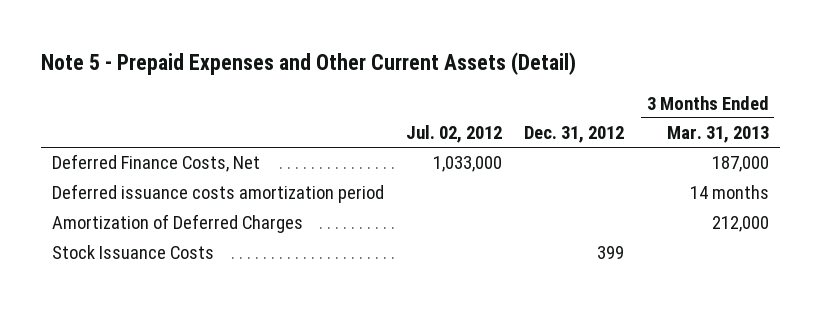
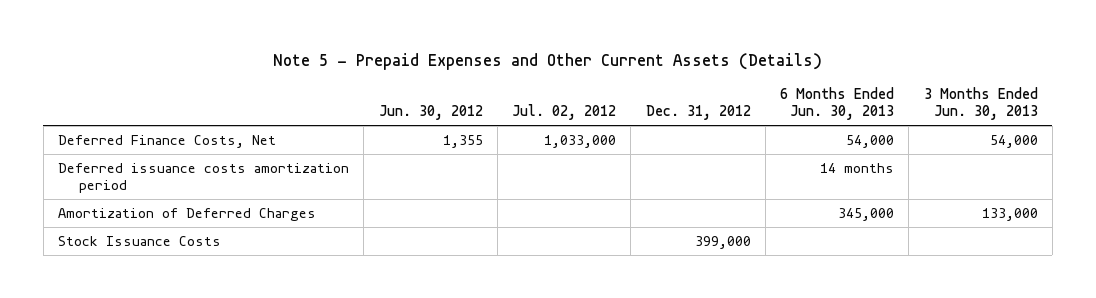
- Note 5 - Prepaid Expenses and Other Current Assets (Detail)
+ Note 5 - Prepaid Expenses and Other Current Assets (Details)
- | Jul. 02, 2012 | Dec. 31, 2012 | 3 Months Ended Mar. 31, 2013
+ | Jun. 30, 2012 | Jul. 02, 2012 | Dec. 31, 2012 | 6 Months Ended Jun. 30, 2013 | 3 Months Ended Jun. 30, 2013
- Stock Issuance Costs | | 399 |
+ Stock Issuance Costs | | | 399,000 | |

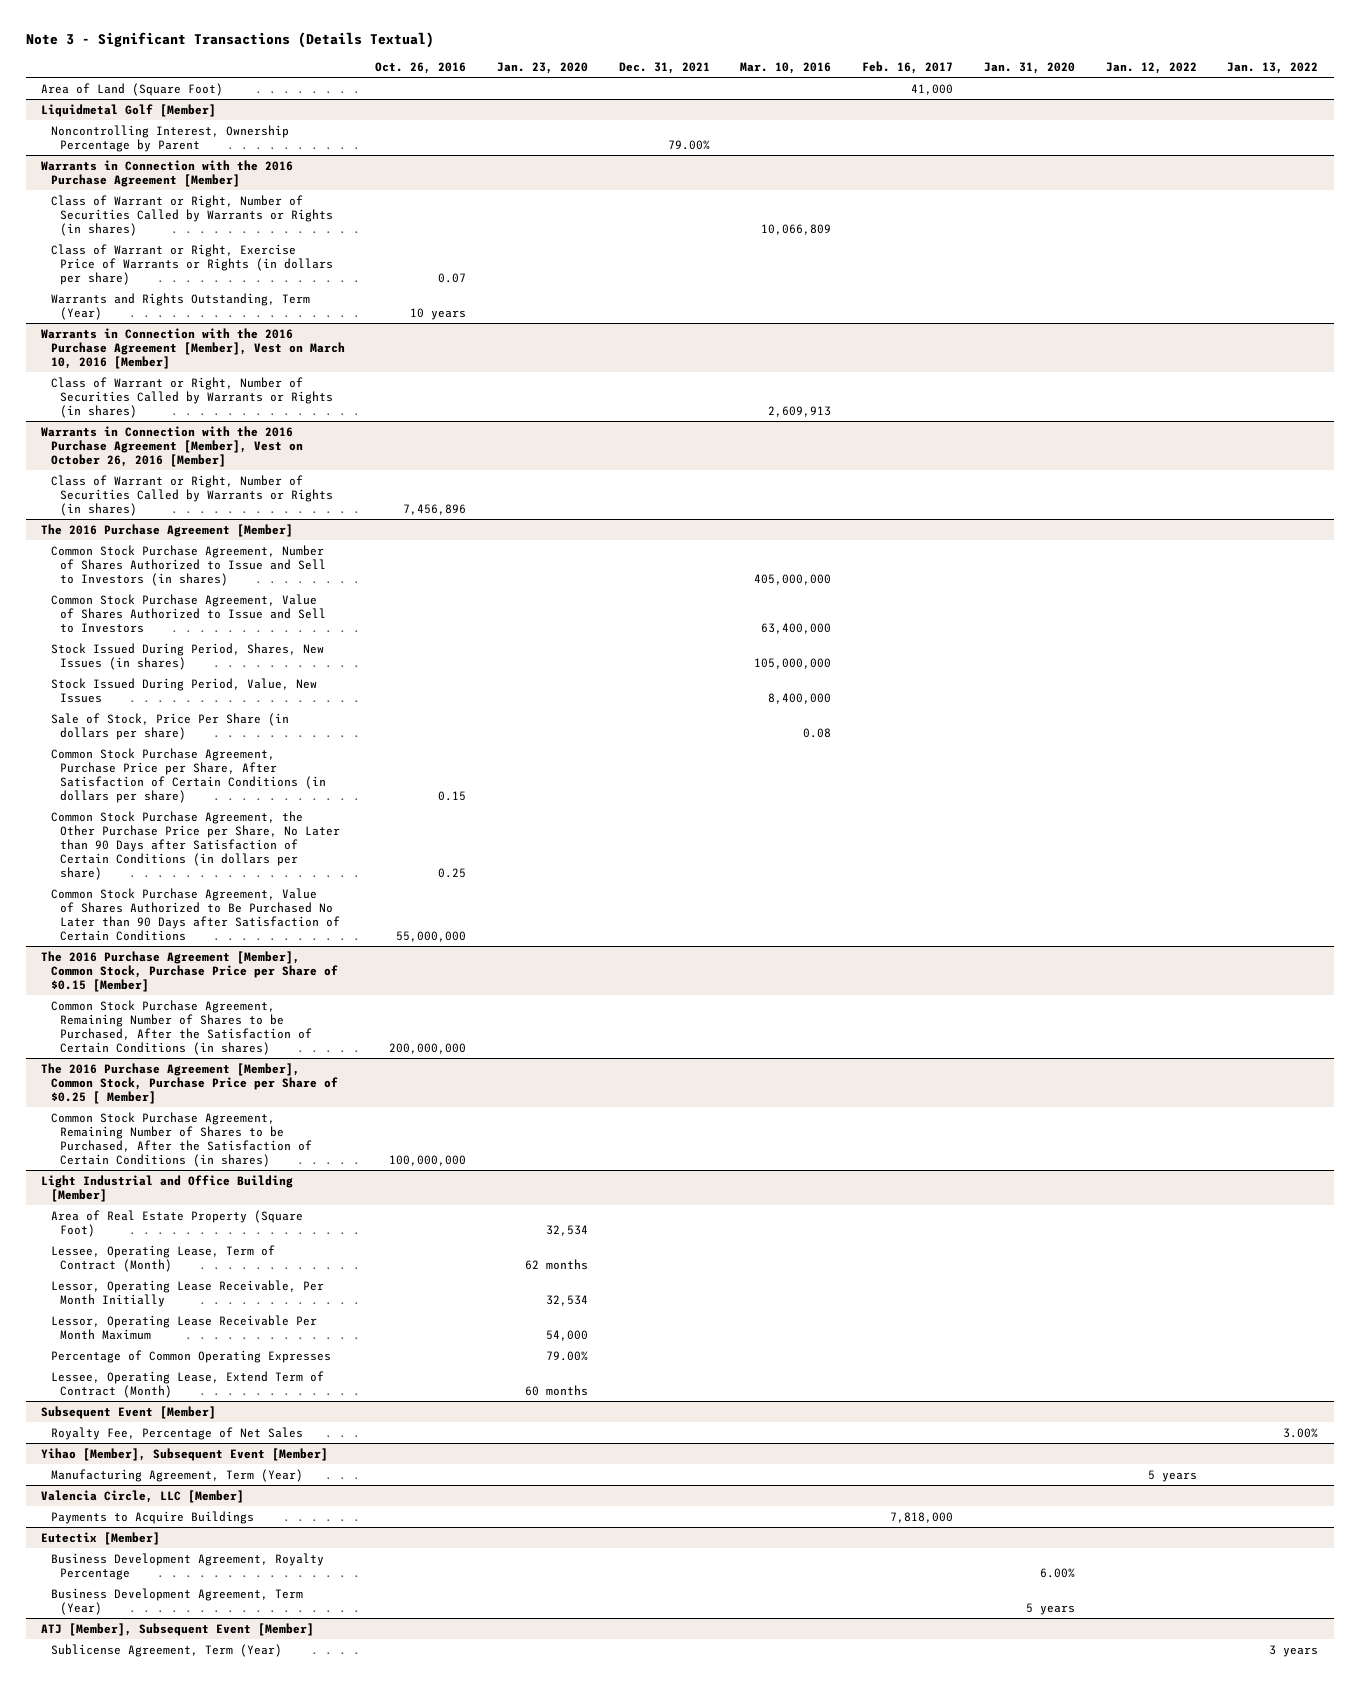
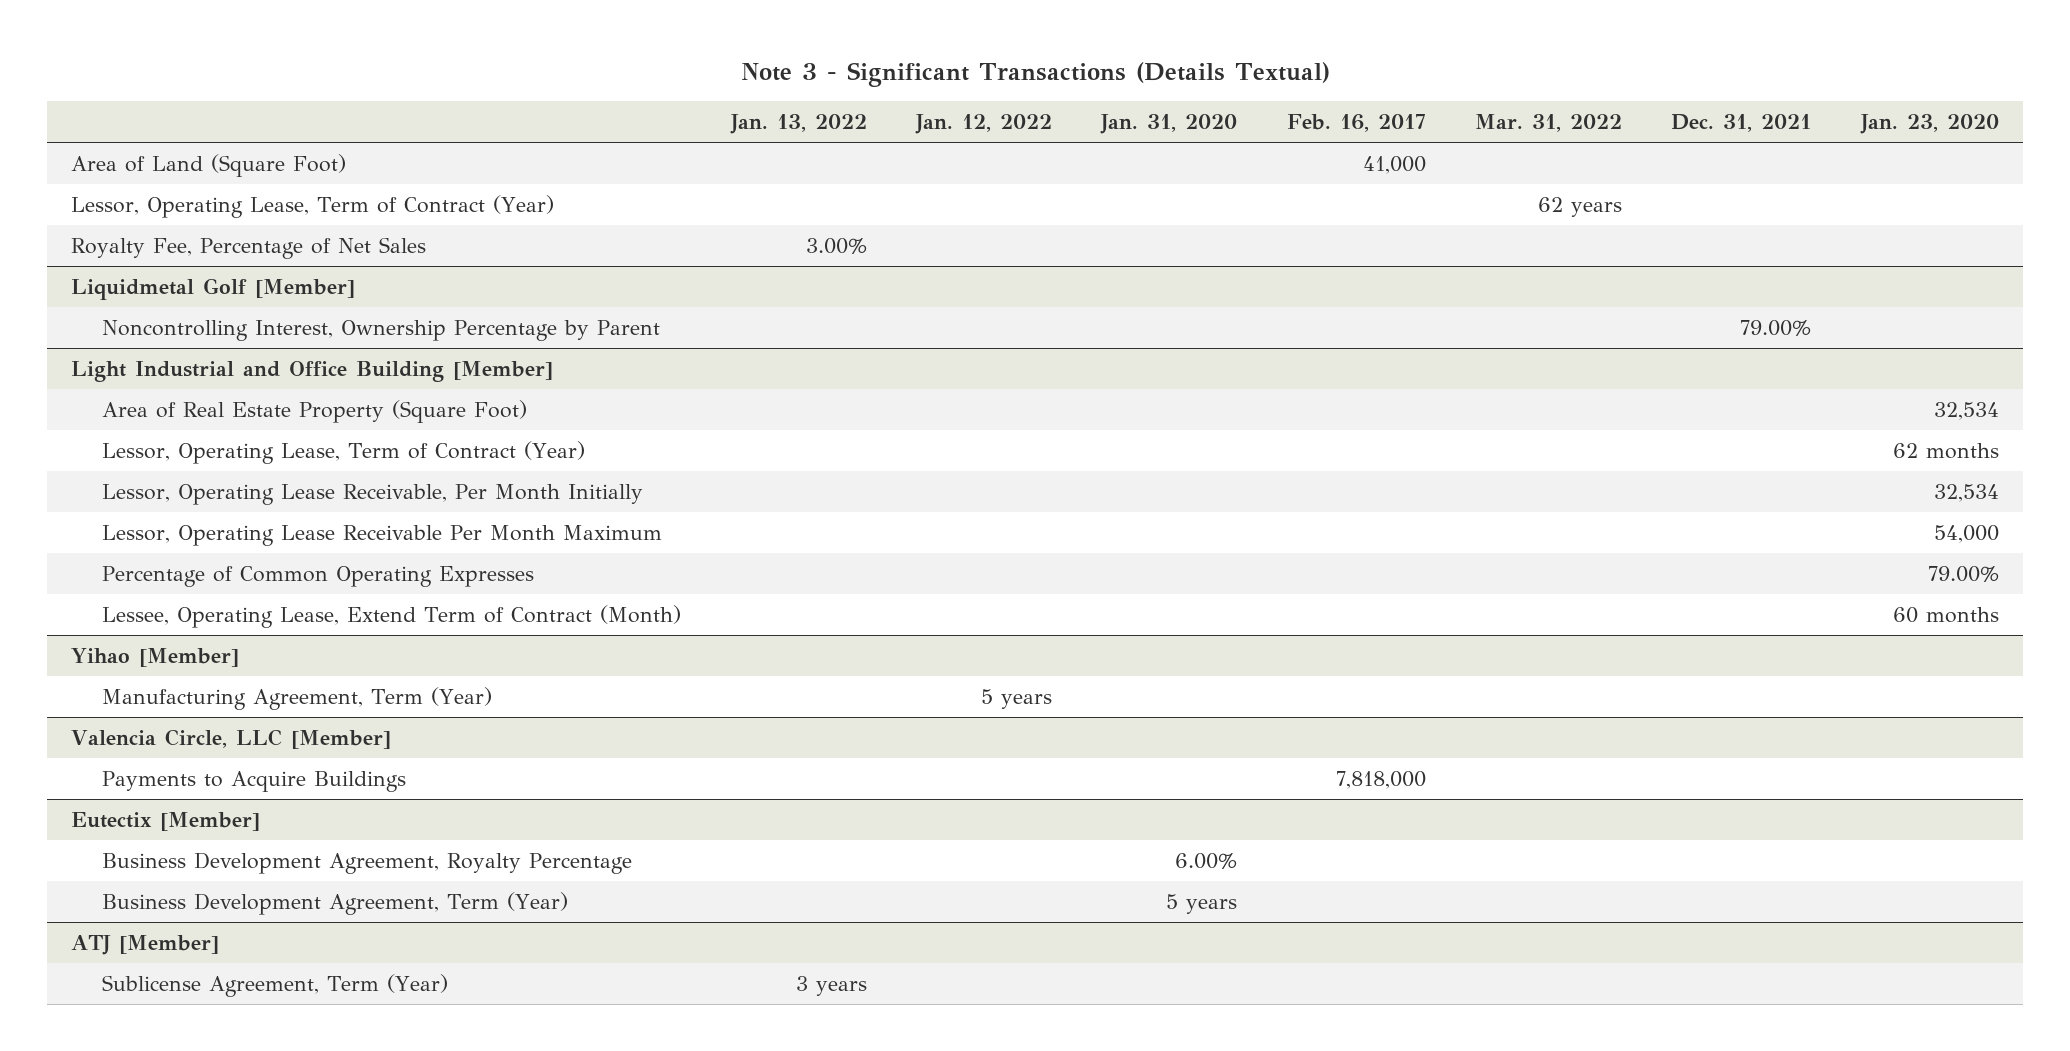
- | Oct. 26, 2016 | Jan. 23, 2020 | Dec. 31, 2021 | Mar. 10, 2016 | Feb. 16, 2017 | Jan. 31, 2020 | Jan. 12, 2022 | Jan. 13, 2022
+ | Jan. 13, 2022 | Jan. 12, 2022 | Jan. 31, 2020 | Feb. 16, 2017 | Mar. 31, 2022 | Dec. 31, 2021 | Jan. 23, 2020
+ Lessor, Operating Lease, Term of Contract (Year) | | | | | 62 years | |
+ Royalty Fee, Percentage of Net Sales | 3.00% | | | | | |
- Warrants in Connection with the 2016 Purchase Agreement [Member]
- Class of Warrant or Right, Number of Securities Called by Warrants or Rights (in shares) | | | | 10,066,809 | | | |
- Class of Warrant or Right, Exercise Price of Warrants or Rights (in dollars per share) | 0.07 | | | | | | |
- Warrants and Rights Outstanding, Term (Year) | 10 years | | | | | | |
- Warrants in Connection with the 2016 Purchase Agreement [Member], Vest on March 10, 2016 [Member]
- Class of Warrant or Right, Number of Securities Called by Warrants or Rights (in shares) | | | | 2,609,913 | | | |
- Warrants in Connection with the 2016 Purchase Agreement [Member], Vest on October 26, 2016 [Member]
- Class of Warrant or Right, Number of Securities Called by Warrants or Rights (in shares) | 7,456,896 | | | | | | |
- The 2016 Purchase Agreement [Member]
- Common Stock Purchase Agreement, Number of Shares Authorized to Issue and Sell to Investors (in shares) | | | | 405,000,000 | | | |
- Common Stock Purchase Agreement, Value of Shares Authorized to Issue and Sell to Investors | | | | 63,400,000 | | | |
- Stock Issued During Period, Shares, New Issues (in shares) | | | | 105,000,000 | | | |
- Stock Issued During Period, Value, New Issues | | | | 8,400,000 | | | |
- Sale of Stock, Price Per Share (in dollars per share) | | | | 0.08 | | | |
- Common Stock Purchase Agreement, Purchase Price per Share, After Satisfaction of Certain Conditions (in dollars per share) | 0.15 | | | | | | |
- Common Stock Purchase Agreement, the Other Purchase Price per Share, No Later than 90 Days after Satisfaction of Certain Conditions (in dollars per share) | 0.25 | | | | | | |
- Common Stock Purchase Agreement, Value of Shares Authorized to Be Purchased No Later than 90 Days after Satisfaction of Certain Conditions | 55,000,000 | | | | | | |
- The 2016 Purchase Agreement [Member], Common Stock, Purchase Price per Share of $0.15 [Member]
- Common Stock Purchase Agreement, Remaining Number of Shares to be Purchased, After the Satisfaction of Certain Conditions (in shares) | 200,000,000 | | | | | | |
- The 2016 Purchase Agreement [Member], Common Stock, Purchase Price per Share of $0.25 [ Member]
- Common Stock Purchase Agreement, Remaining Number of Shares to be Purchased, After the Satisfaction of Certain Conditions (in shares) | 100,000,000 | | | | | | |
@ Light Industrial and Office Building [Member]
- Lessee, Operating Lease, Term of Contract (Month) | | 62 months | | | | | |
+ Lessor, Operating Lease, Term of Contract (Year) | | | | | | | 62 months
- Subsequent Event [Member]
- Royalty Fee, Percentage of Net Sales | | | | | | | | 3.00%
- Yihao [Member], Subsequent Event [Member]
+ Yihao [Member]
- ATJ [Member], Subsequent Event [Member]
+ ATJ [Member]

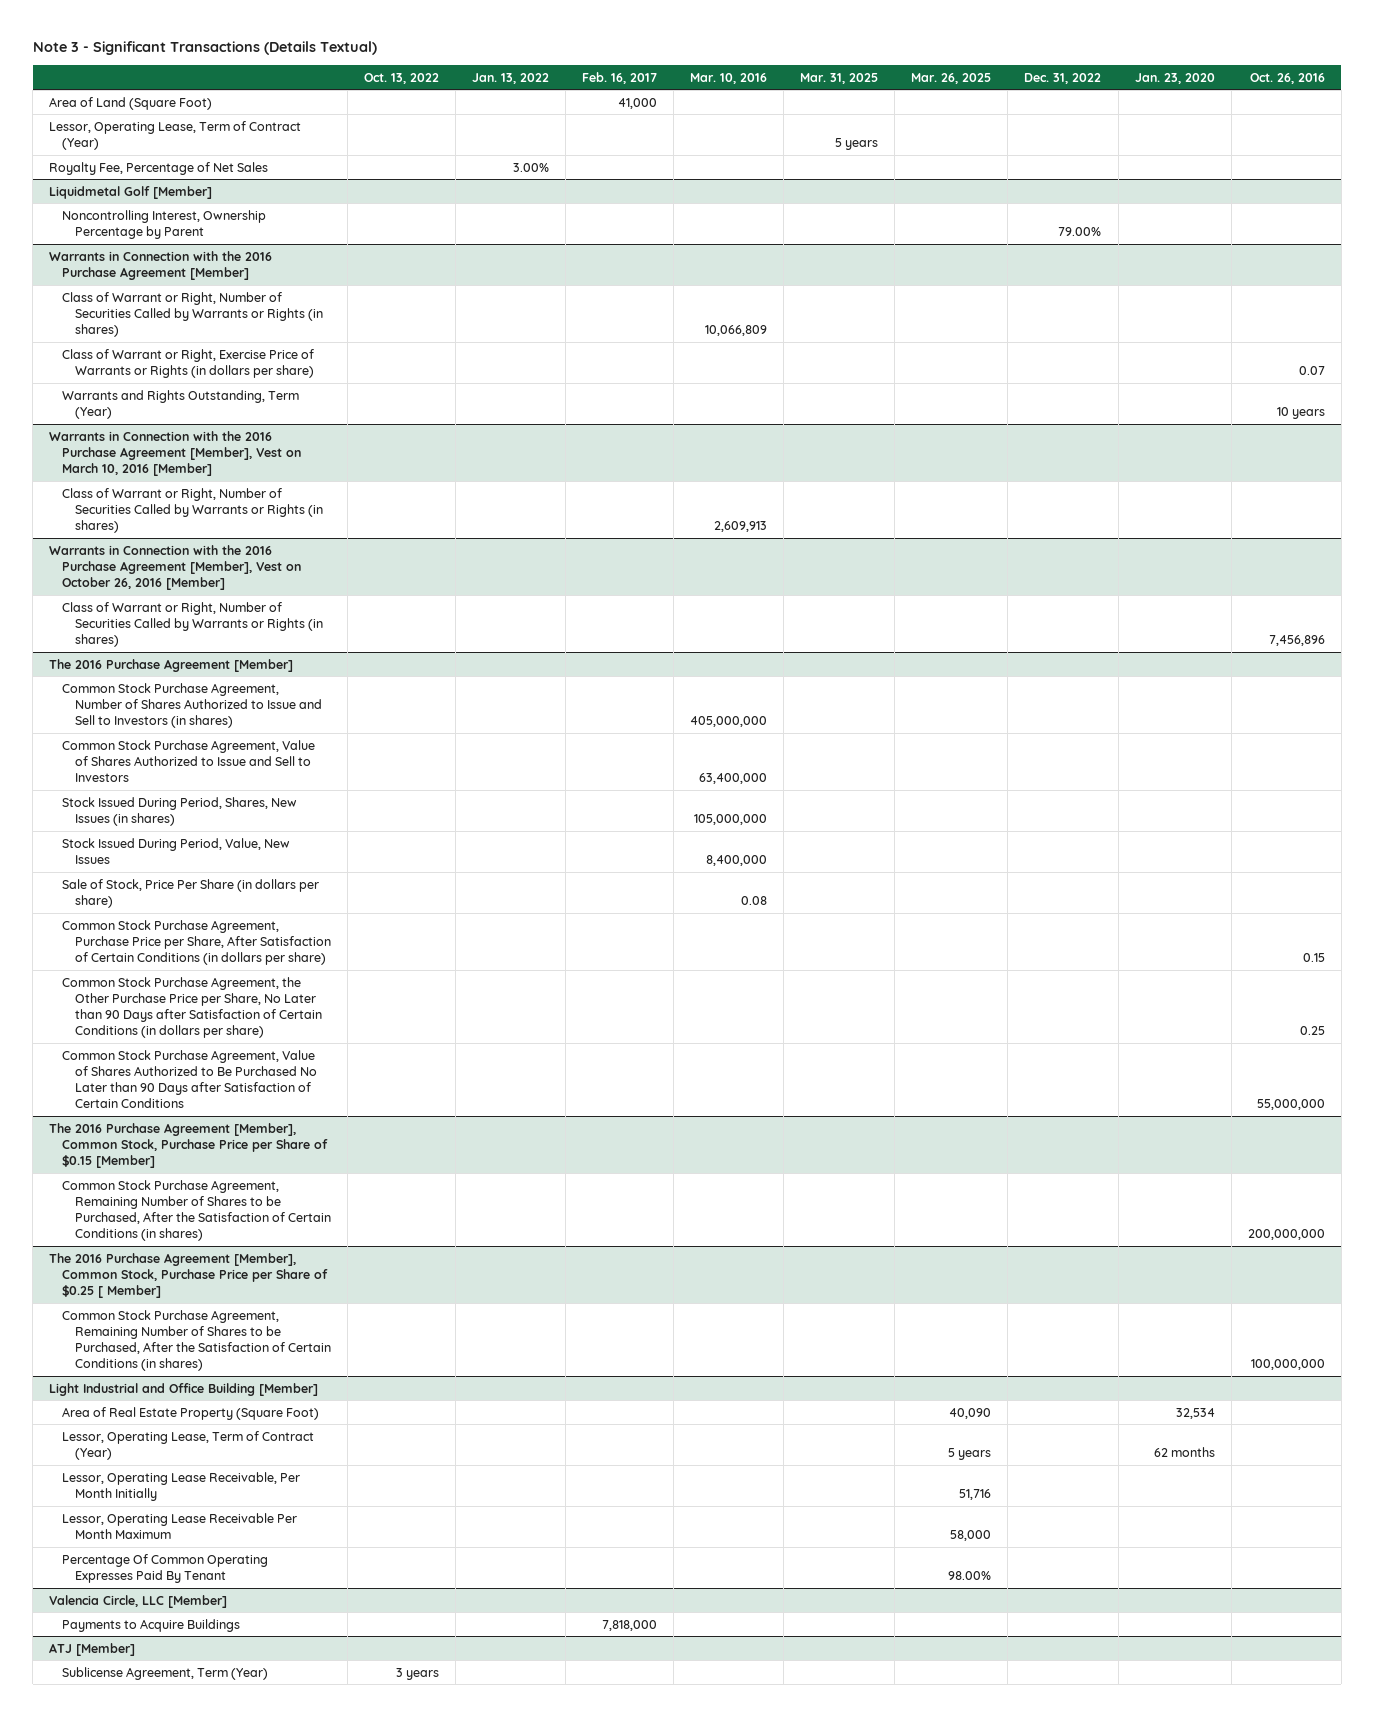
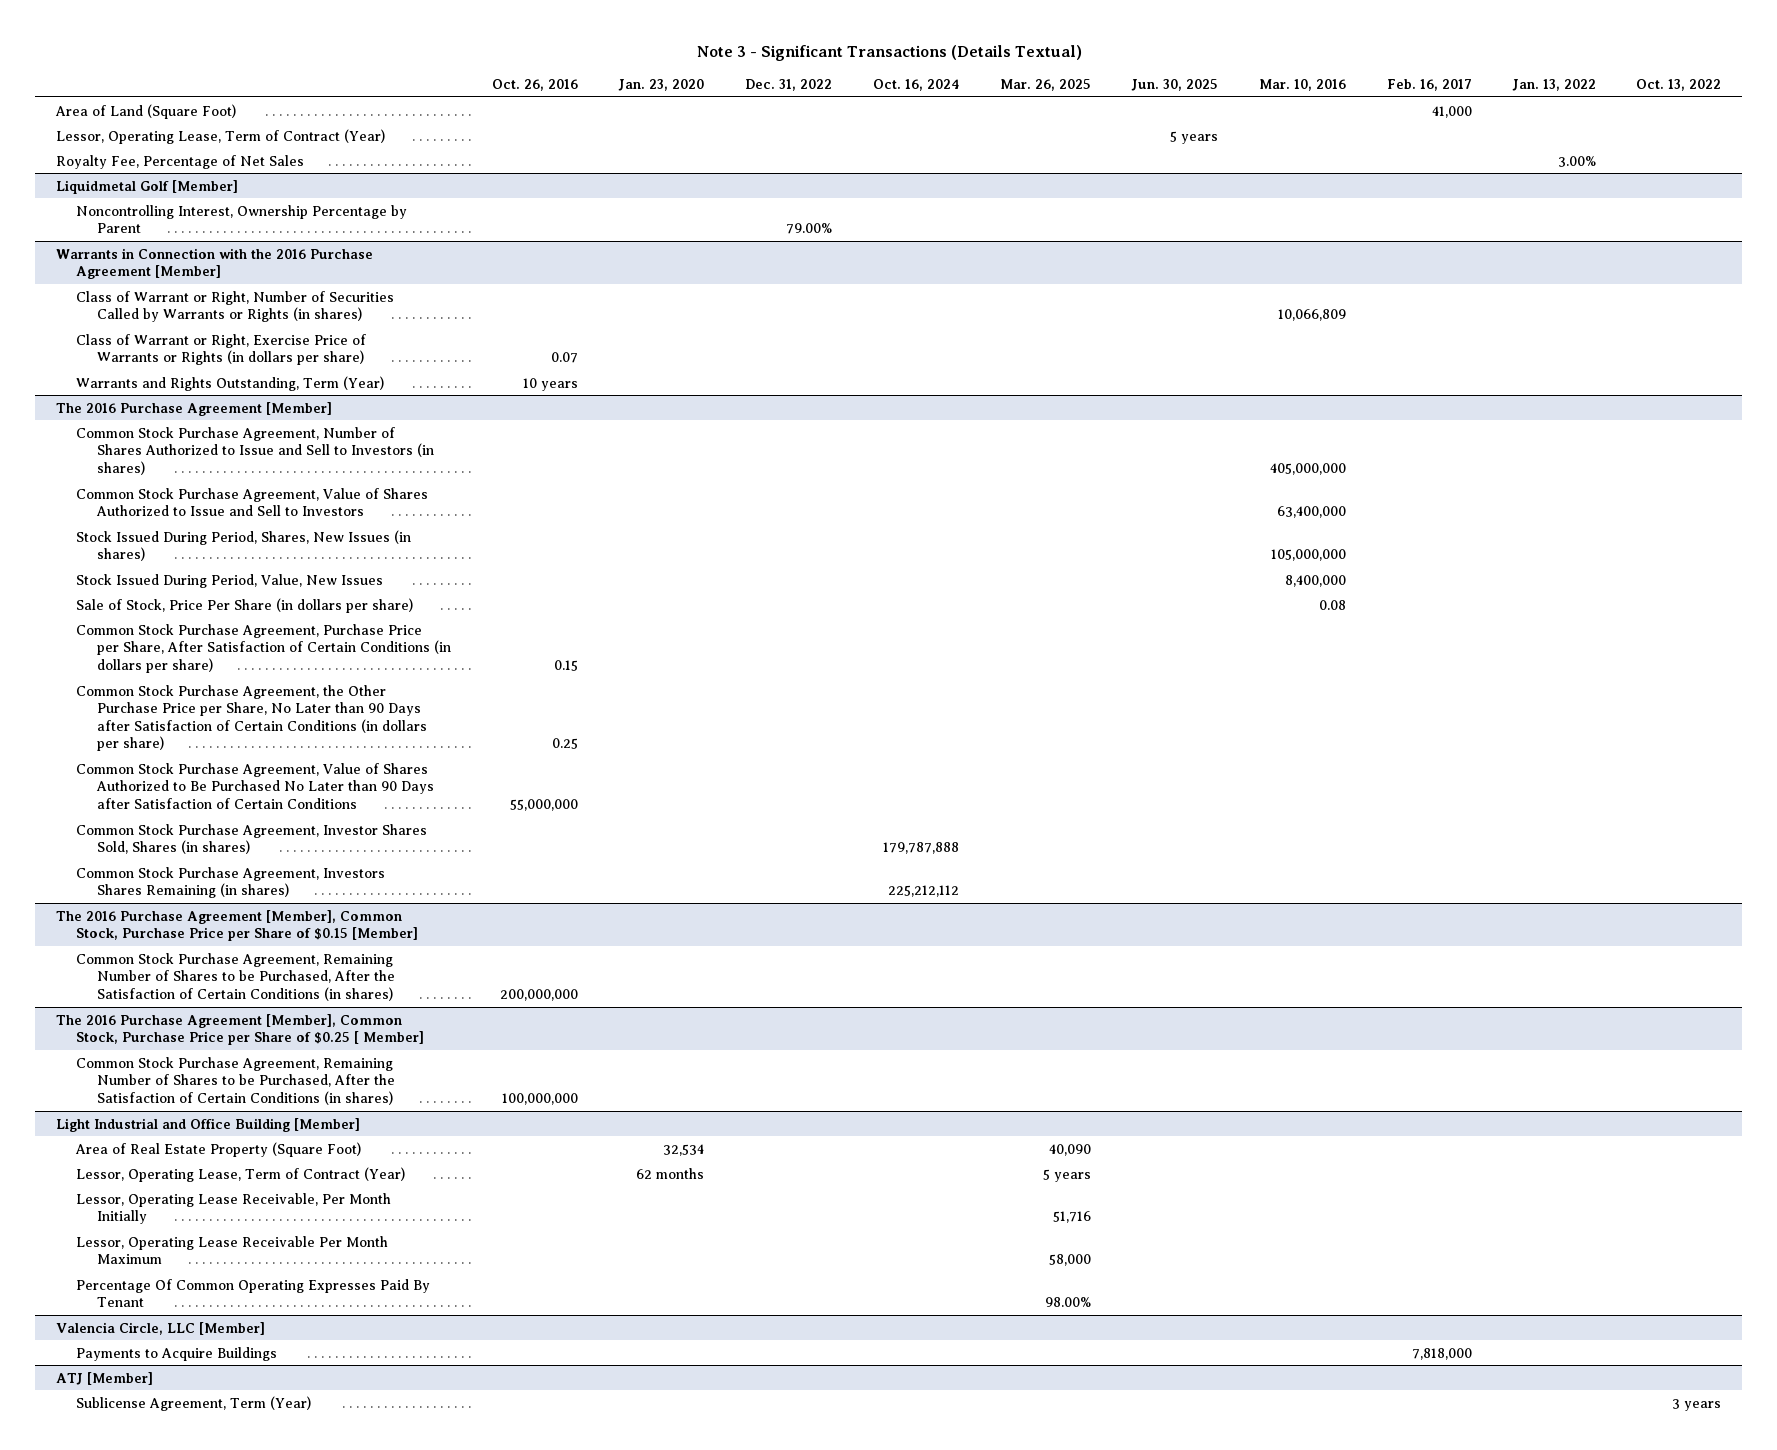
- | Oct. 13, 2022 | Jan. 13, 2022 | Feb. 16, 2017 | Mar. 10, 2016 | Mar. 31, 2025 | Mar. 26, 2025 | Dec. 31, 2022 | Jan. 23, 2020 | Oct. 26, 2016
+ | Oct. 26, 2016 | Jan. 23, 2020 | Dec. 31, 2022 | Oct. 16, 2024 | Mar. 26, 2025 | Jun. 30, 2025 | Mar. 10, 2016 | Feb. 16, 2017 | Jan. 13, 2022 | Oct. 13, 2022
- Warrants in Connection with the 2016 Purchase Agreement [Member], Vest on March 10, 2016 [Member]
- Class of Warrant or Right, Number of Securities Called by Warrants or Rights (in shares) | | | | 2,609,913 | | | | |
- Warrants in Connection with the 2016 Purchase Agreement [Member], Vest on October 26, 2016 [Member]
- Class of Warrant or Right, Number of Securities Called by Warrants or Rights (in shares) | | | | | | | | | 7,456,896
@ The 2016 Purchase Agreement [Member]
+ Common Stock Purchase Agreement, Investor Shares Sold, Shares (in shares) | | | | 179,787,888 | | | | | |
+ Common Stock Purchase Agreement, Investors Shares Remaining (in shares) | | | | 225,212,112 | | | | | |

